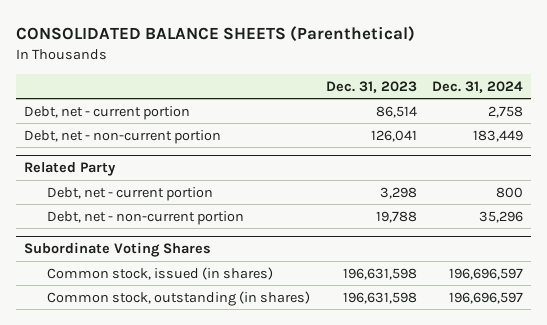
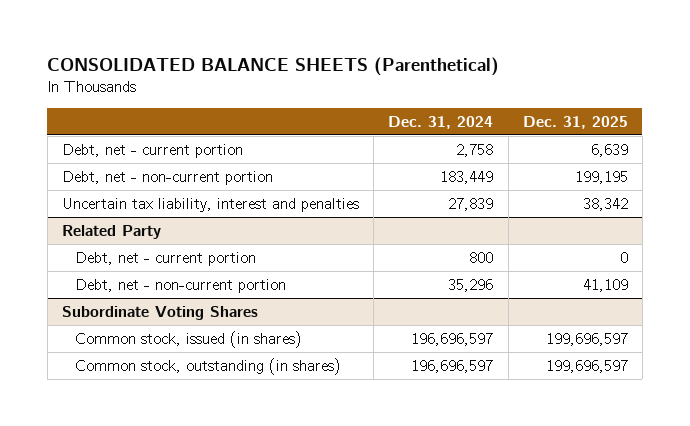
- | Dec. 31, 2023 | Dec. 31, 2024
+ | Dec. 31, 2024 | Dec. 31, 2025
+ Uncertain tax liability, interest and penalties | 27,839 | 38,342

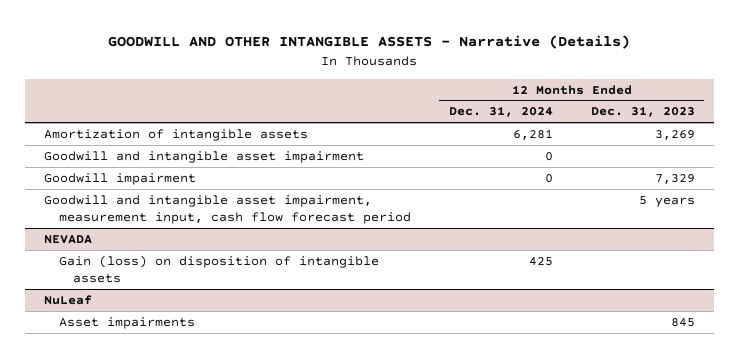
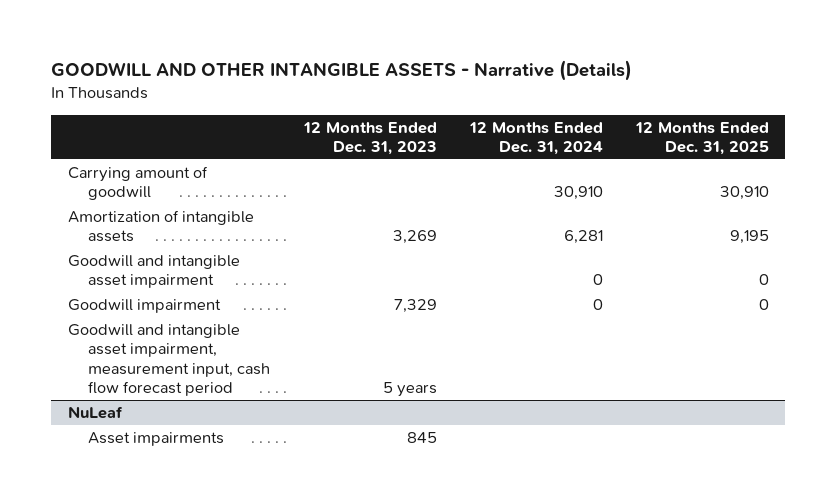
- | 12 Months Ended Dec. 31, 2024 | 12 Months Ended Dec. 31, 2023
+ | 12 Months Ended Dec. 31, 2023 | 12 Months Ended Dec. 31, 2024 | 12 Months Ended Dec. 31, 2025
+ Carrying amount of goodwill | | 30,910 | 30,910
- NEVADA
- Gain (loss) on disposition of intangible assets | 425 |

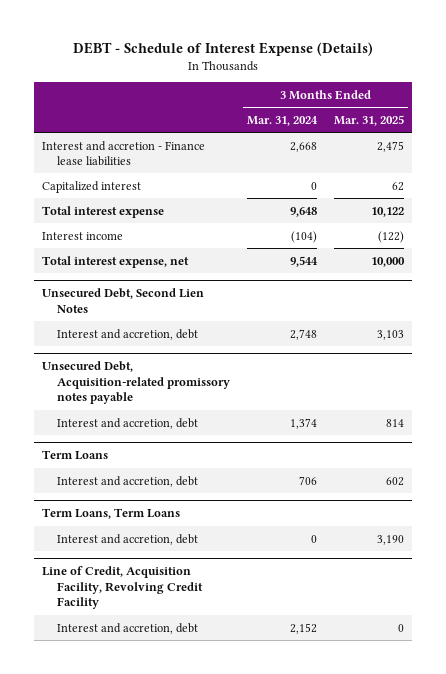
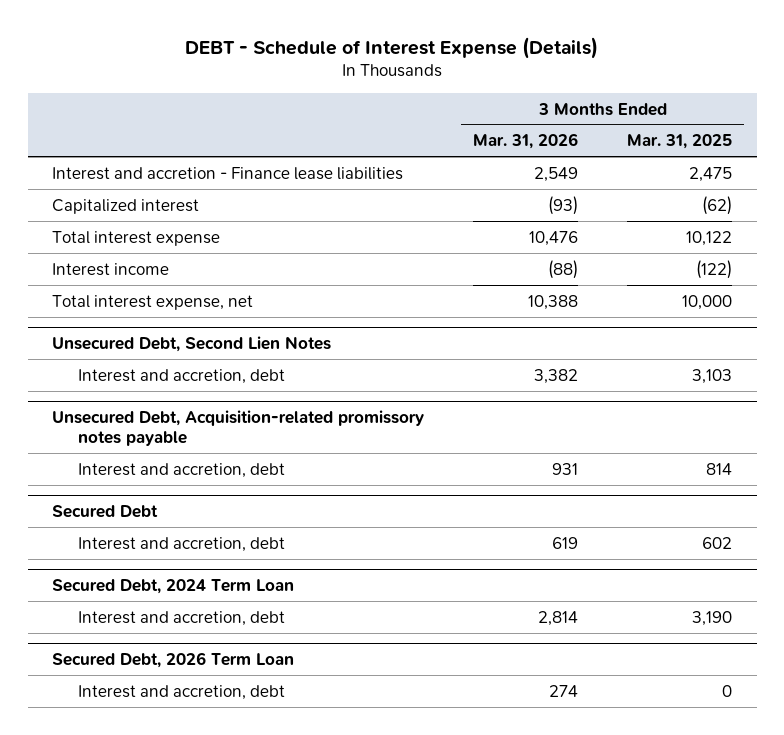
- | 3 Months Ended Mar. 31, 2024 | 3 Months Ended Mar. 31, 2025
+ | 3 Months Ended Mar. 31, 2026 | 3 Months Ended Mar. 31, 2025
- Capitalized interest | 0 | 62
+ Capitalized interest | (93) | (62)
- Term Loans
+ Secured Debt
- Term Loans, Term Loans
+ Secured Debt, 2024 Term Loan
- Line of Credit, Acquisition Facility, Revolving Credit Facility
+ Secured Debt, 2026 Term Loan

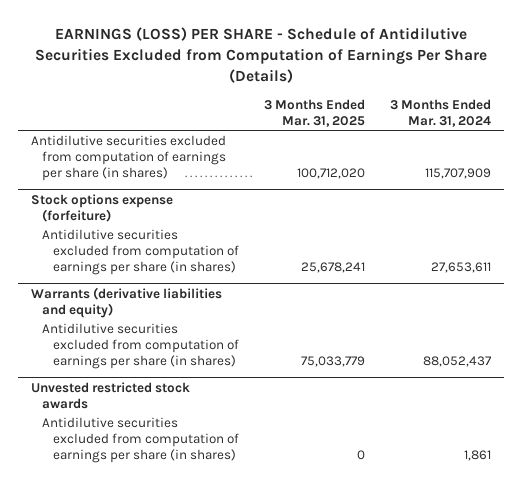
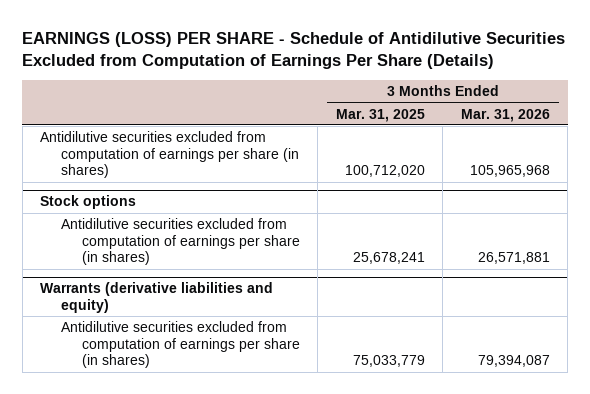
- | 3 Months Ended Mar. 31, 2025 | 3 Months Ended Mar. 31, 2024
+ | 3 Months Ended Mar. 31, 2025 | 3 Months Ended Mar. 31, 2026
- Stock options expense (forfeiture)
+ Stock options
- Unvested restricted stock awards
- Antidilutive securities excluded from computation of earnings per share (in shares) | 0 | 1,861

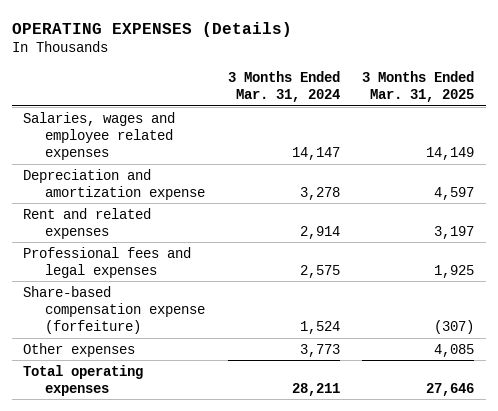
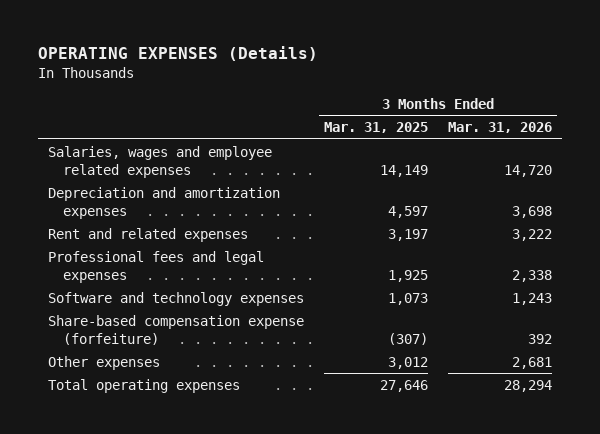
- | 3 Months Ended Mar. 31, 2024 | 3 Months Ended Mar. 31, 2025
+ | 3 Months Ended Mar. 31, 2025 | 3 Months Ended Mar. 31, 2026
- Depreciation and amortization expense | 3,278 | 4,597
+ Depreciation and amortization expenses | 4,597 | 3,698
+ Software and technology expenses | 1,073 | 1,243
- Other expenses | 3,773 | 4,085
+ Other expenses | 3,012 | 2,681

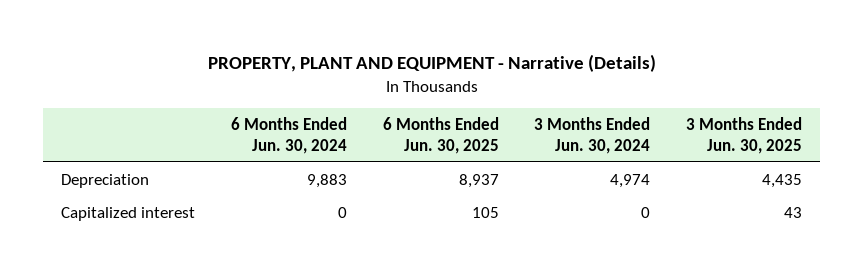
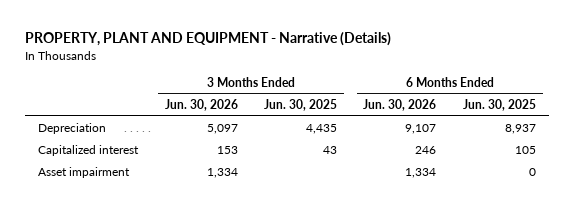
- | 6 Months Ended Jun. 30, 2024 | 6 Months Ended Jun. 30, 2025 | 3 Months Ended Jun. 30, 2024 | 3 Months Ended Jun. 30, 2025
+ | 3 Months Ended Jun. 30, 2026 | 3 Months Ended Jun. 30, 2025 | 6 Months Ended Jun. 30, 2026 | 6 Months Ended Jun. 30, 2025
+ Asset impairment | 1,334 | | 1,334 | 0

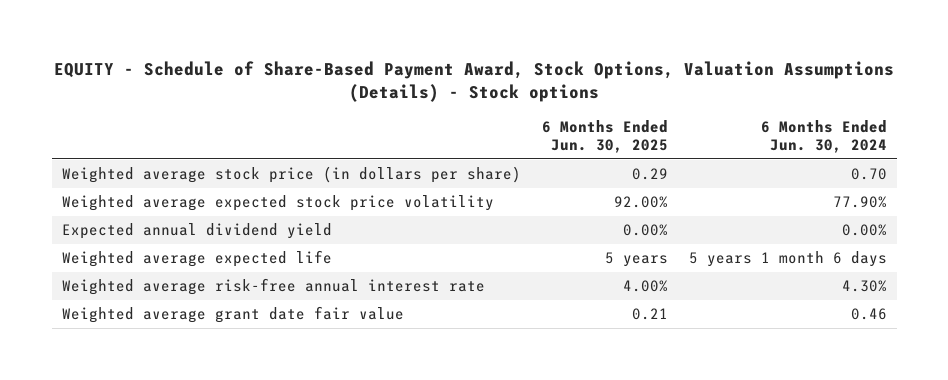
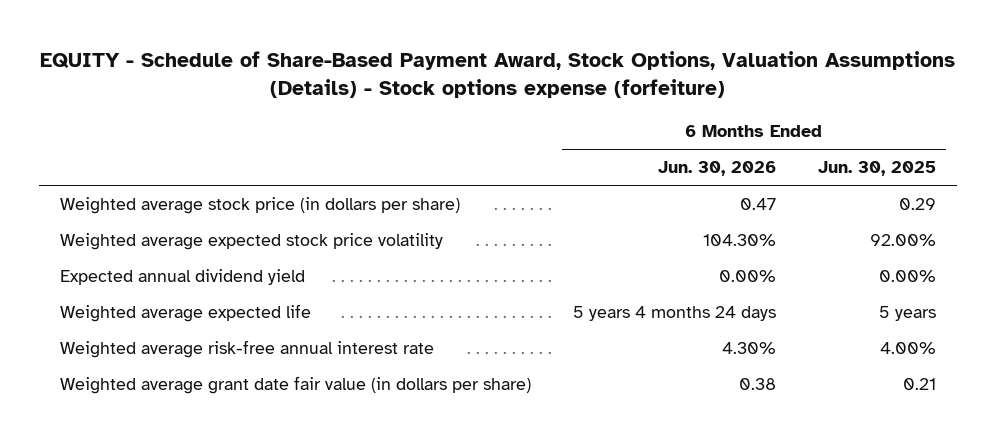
- EQUITY - Schedule of Share-Based Payment Award, Stock Options, Valuation Assumptions (Details) - Stock options
+ EQUITY - Schedule of Share-Based Payment Award, Stock Options, Valuation Assumptions (Details) - Stock options expense (forfeiture)
- | 6 Months Ended Jun. 30, 2025 | 6 Months Ended Jun. 30, 2024
+ | 6 Months Ended Jun. 30, 2026 | 6 Months Ended Jun. 30, 2025
- Weighted average grant date fair value | 0.21 | 0.46
+ Weighted average grant date fair value (in dollars per share) | 0.38 | 0.21

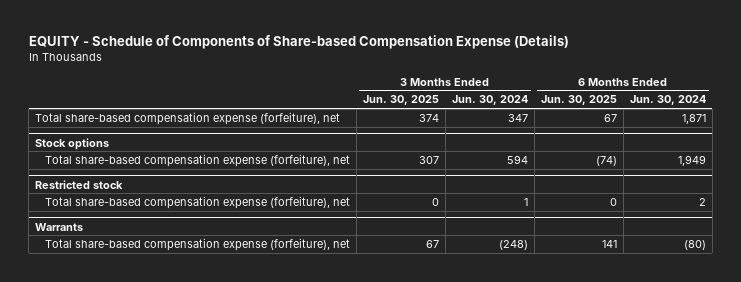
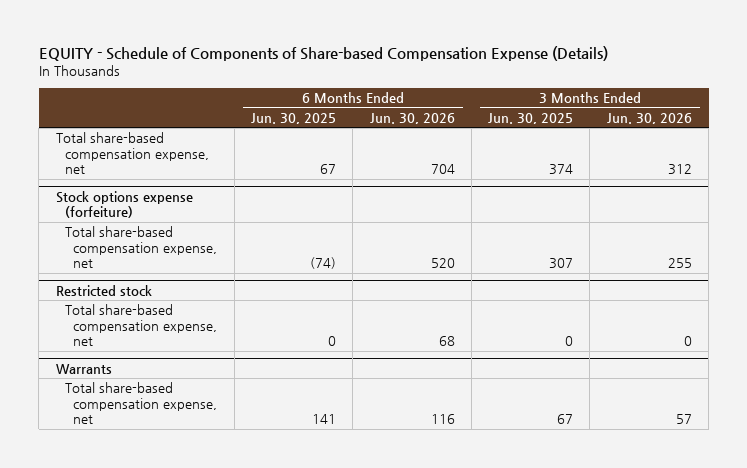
- | 3 Months Ended Jun. 30, 2025 | 3 Months Ended Jun. 30, 2024 | 6 Months Ended Jun. 30, 2025 | 6 Months Ended Jun. 30, 2024
+ | 6 Months Ended Jun. 30, 2025 | 6 Months Ended Jun. 30, 2026 | 3 Months Ended Jun. 30, 2025 | 3 Months Ended Jun. 30, 2026
- Total share-based compensation expense (forfeiture), net | 374 | 347 | 67 | 1,871
- Stock options
- Total share-based compensation expense (forfeiture), net | 307 | 594 | (74) | 1,949
+ Total share-based compensation expense, net | 67 | 704 | 374 | 312
+ Stock options expense (forfeiture)
+ Total share-based compensation expense, net | (74) | 520 | 307 | 255
@ Restricted stock
- Total share-based compensation expense (forfeiture), net | 0 | 1 | 0 | 2
+ Total share-based compensation expense, net | 0 | 68 | 0 | 0
@ Warrants
- Total share-based compensation expense (forfeiture), net | 67 | (248) | 141 | (80)
+ Total share-based compensation expense, net | 141 | 116 | 67 | 57

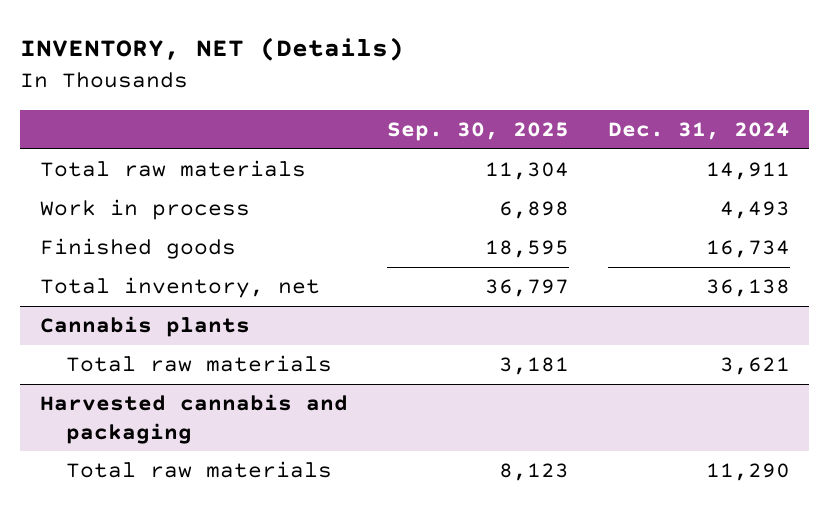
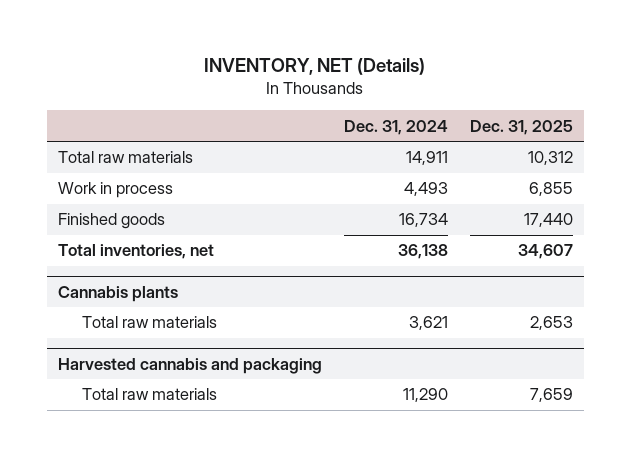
- | Sep. 30, 2025 | Dec. 31, 2024
+ | Dec. 31, 2024 | Dec. 31, 2025
- Total inventory, net | 36,797 | 36,138
+ Total inventories, net | 36,138 | 34,607

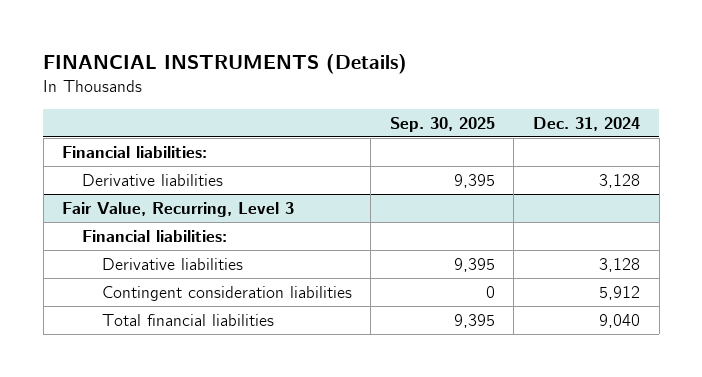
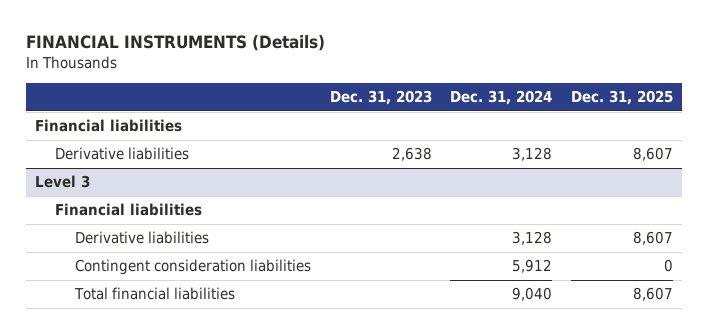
- | Sep. 30, 2025 | Dec. 31, 2024
+ | Dec. 31, 2023 | Dec. 31, 2024 | Dec. 31, 2025
- Financial liabilities:
+ Financial liabilities
- Fair Value, Recurring, Level 3
- Financial liabilities:
+ Level 3
+ Financial liabilities

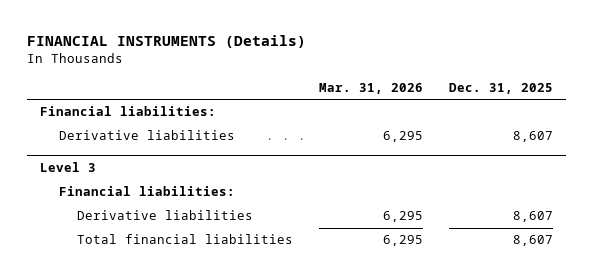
- | Dec. 31, 2023 | Dec. 31, 2024 | Dec. 31, 2025
+ | Mar. 31, 2026 | Dec. 31, 2025
- Financial liabilities
+ Financial liabilities:
@ Level 3
- Financial liabilities
+ Financial liabilities:
- Contingent consideration liabilities | | 5,912 | 0

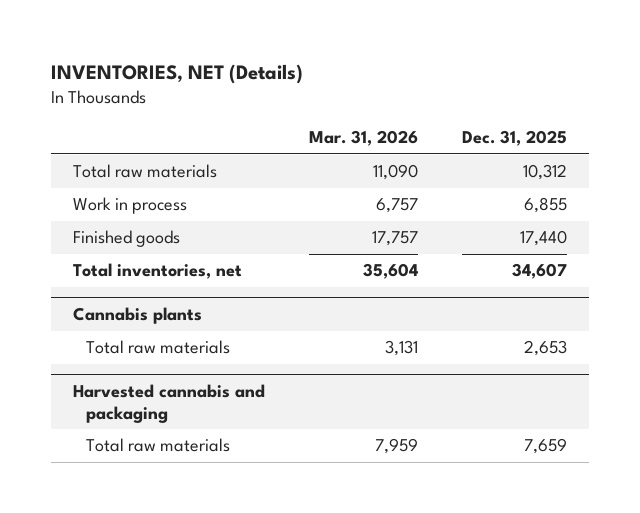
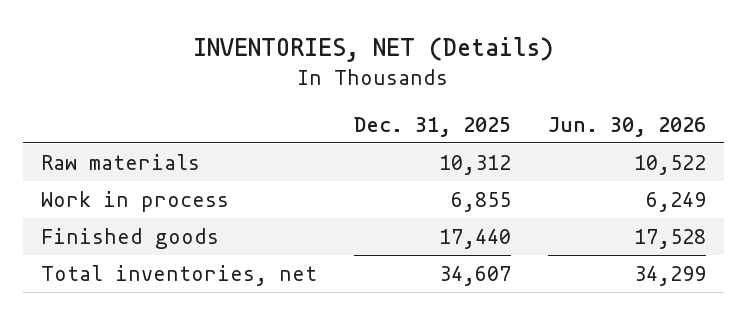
- | Mar. 31, 2026 | Dec. 31, 2025
+ | Dec. 31, 2025 | Jun. 30, 2026
- Total raw materials | 11,090 | 10,312
+ Raw materials | 10,312 | 10,522
- Cannabis plants
- Total raw materials | 3,131 | 2,653
- Harvested cannabis and packaging
- Total raw materials | 7,959 | 7,659

